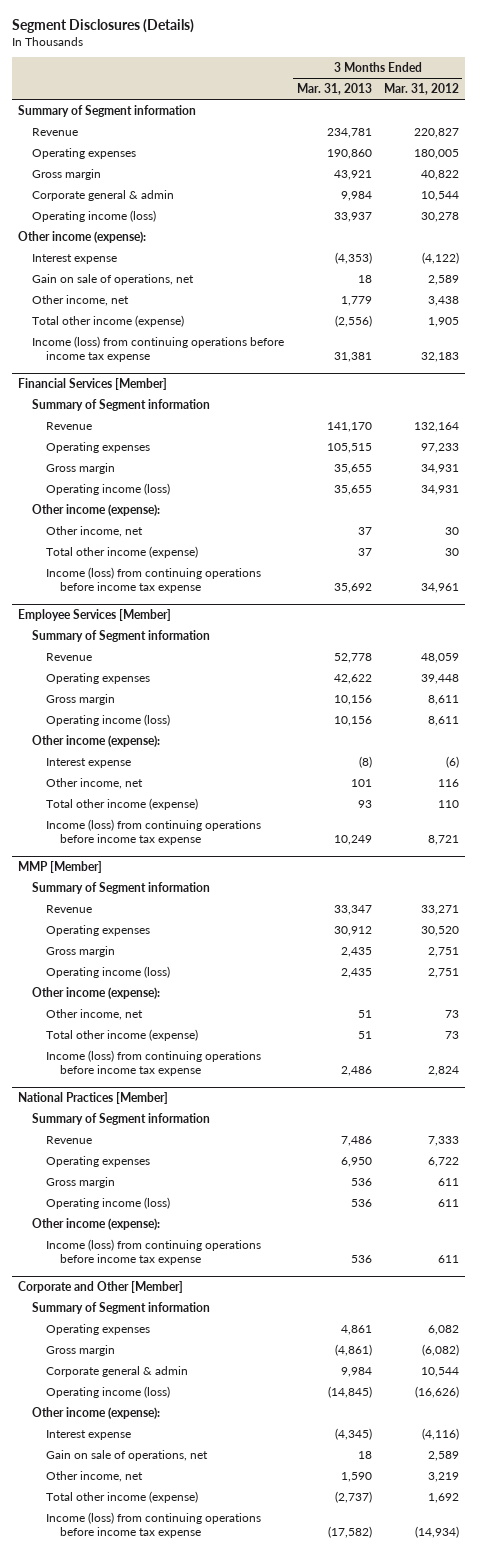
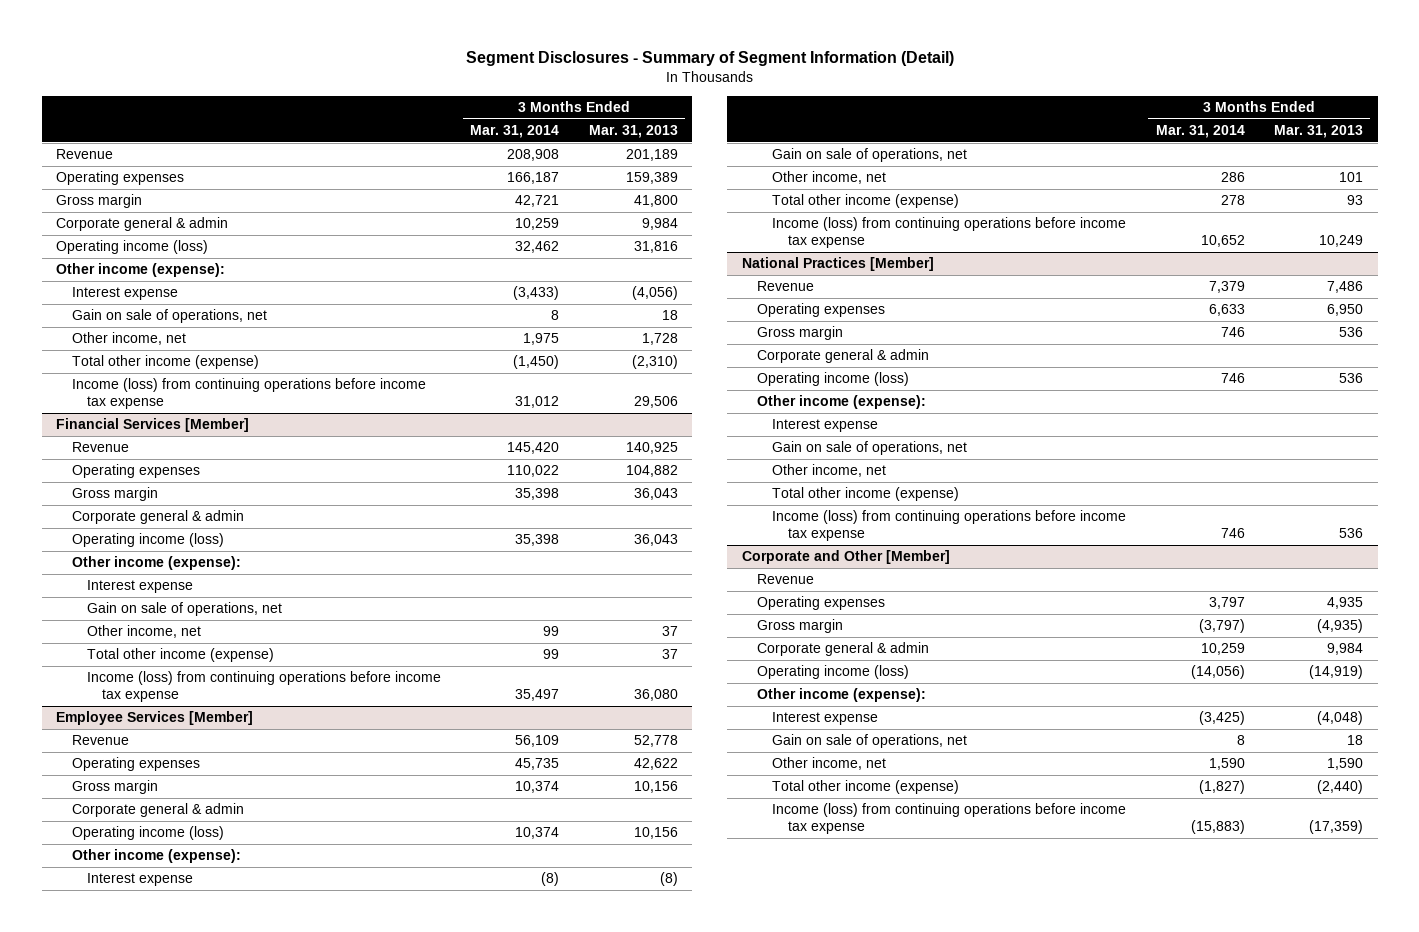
- Segment Disclosures (Details)
+ Segment Disclosures - Summary of Segment Information (Detail)
- | 3 Months Ended Mar. 31, 2013 | 3 Months Ended Mar. 31, 2012
+ | 3 Months Ended Mar. 31, 2014 | 3 Months Ended Mar. 31, 2013
- Summary of Segment information
- Revenue | 234,781 | 220,827
- Operating expenses | 190,860 | 180,005
- Gross margin | 43,921 | 40,822
+ Revenue | 208,908 | 201,189
+ Operating expenses | 166,187 | 159,389
+ Gross margin | 42,721 | 41,800
- Operating income (loss) | 33,937 | 30,278
+ Operating income (loss) | 32,462 | 31,816
- Interest expense | (4,353) | (4,122)
+ Interest expense | (3,433) | (4,056)
- Other income, net | 1,779 | 3,438
- Total other income (expense) | (2,556) | 1,905
- Income (loss) from continuing operations before income tax expense | 31,381 | 32,183
+ Other income, net | 1,975 | 1,728
+ Total other income (expense) | (1,450) | (2,310)
+ Income (loss) from continuing operations before income tax expense | 31,012 | 29,506
@ Financial Services [Member]
- Summary of Segment information
- Revenue | 141,170 | 132,164
- Operating expenses | 105,515 | 97,233
- Gross margin | 35,655 | 34,931
- Operating income (loss) | 35,655 | 34,931
+ Revenue | 145,420 | 140,925
+ Operating expenses | 110,022 | 104,882
+ Gross margin | 35,398 | 36,043
+ Corporate general & admin
+ Operating income (loss) | 35,398 | 36,043
+ Interest expense
+ Gain on sale of operations, net
- Income (loss) from continuing operations before income tax expense | 35,692 | 34,961
+ Income (loss) from continuing operations before income tax expense | 35,497 | 36,080
@ Employee Services [Member]
- Summary of Segment information
+ Corporate general & admin
+ Gain on sale of operations, net
- MMP [Member]
- Summary of Segment information
- Revenue | 33,347 | 33,271
- Operating expenses | 30,912 | 30,520
- Gross margin | 2,435 | 2,751
- Operating income (loss) | 2,435 | 2,751
- Other income (expense):
- Other income, net | 51 | 73
- Total other income (expense) | 51 | 73
- Income (loss) from continuing operations before income tax expense | 2,486 | 2,824
@ National Practices [Member]
- Summary of Segment information
+ Corporate general & admin
+ Interest expense
+ Gain on sale of operations, net
+ Other income, net
+ Total other income (expense)
@ Corporate and Other [Member]
- Summary of Segment information
- Operating expenses | 4,861 | 6,082
- Gross margin | (4,861) | (6,082)
+ Revenue
+ Operating expenses | 3,797 | 4,935
+ Gross margin | (3,797) | (4,935)
- Operating income (loss) | (14,845) | (16,626)
+ Operating income (loss) | (14,056) | (14,919)
- Interest expense | (4,345) | (4,116)
+ Interest expense | (3,425) | (4,048)
- Total other income (expense) | (2,737) | 1,692
- Income (loss) from continuing operations before income tax expense | (17,582) | (14,934)
+ Total other income (expense) | (1,827) | (2,440)
+ Income (loss) from continuing operations before income tax expense | (15,883) | (17,359)

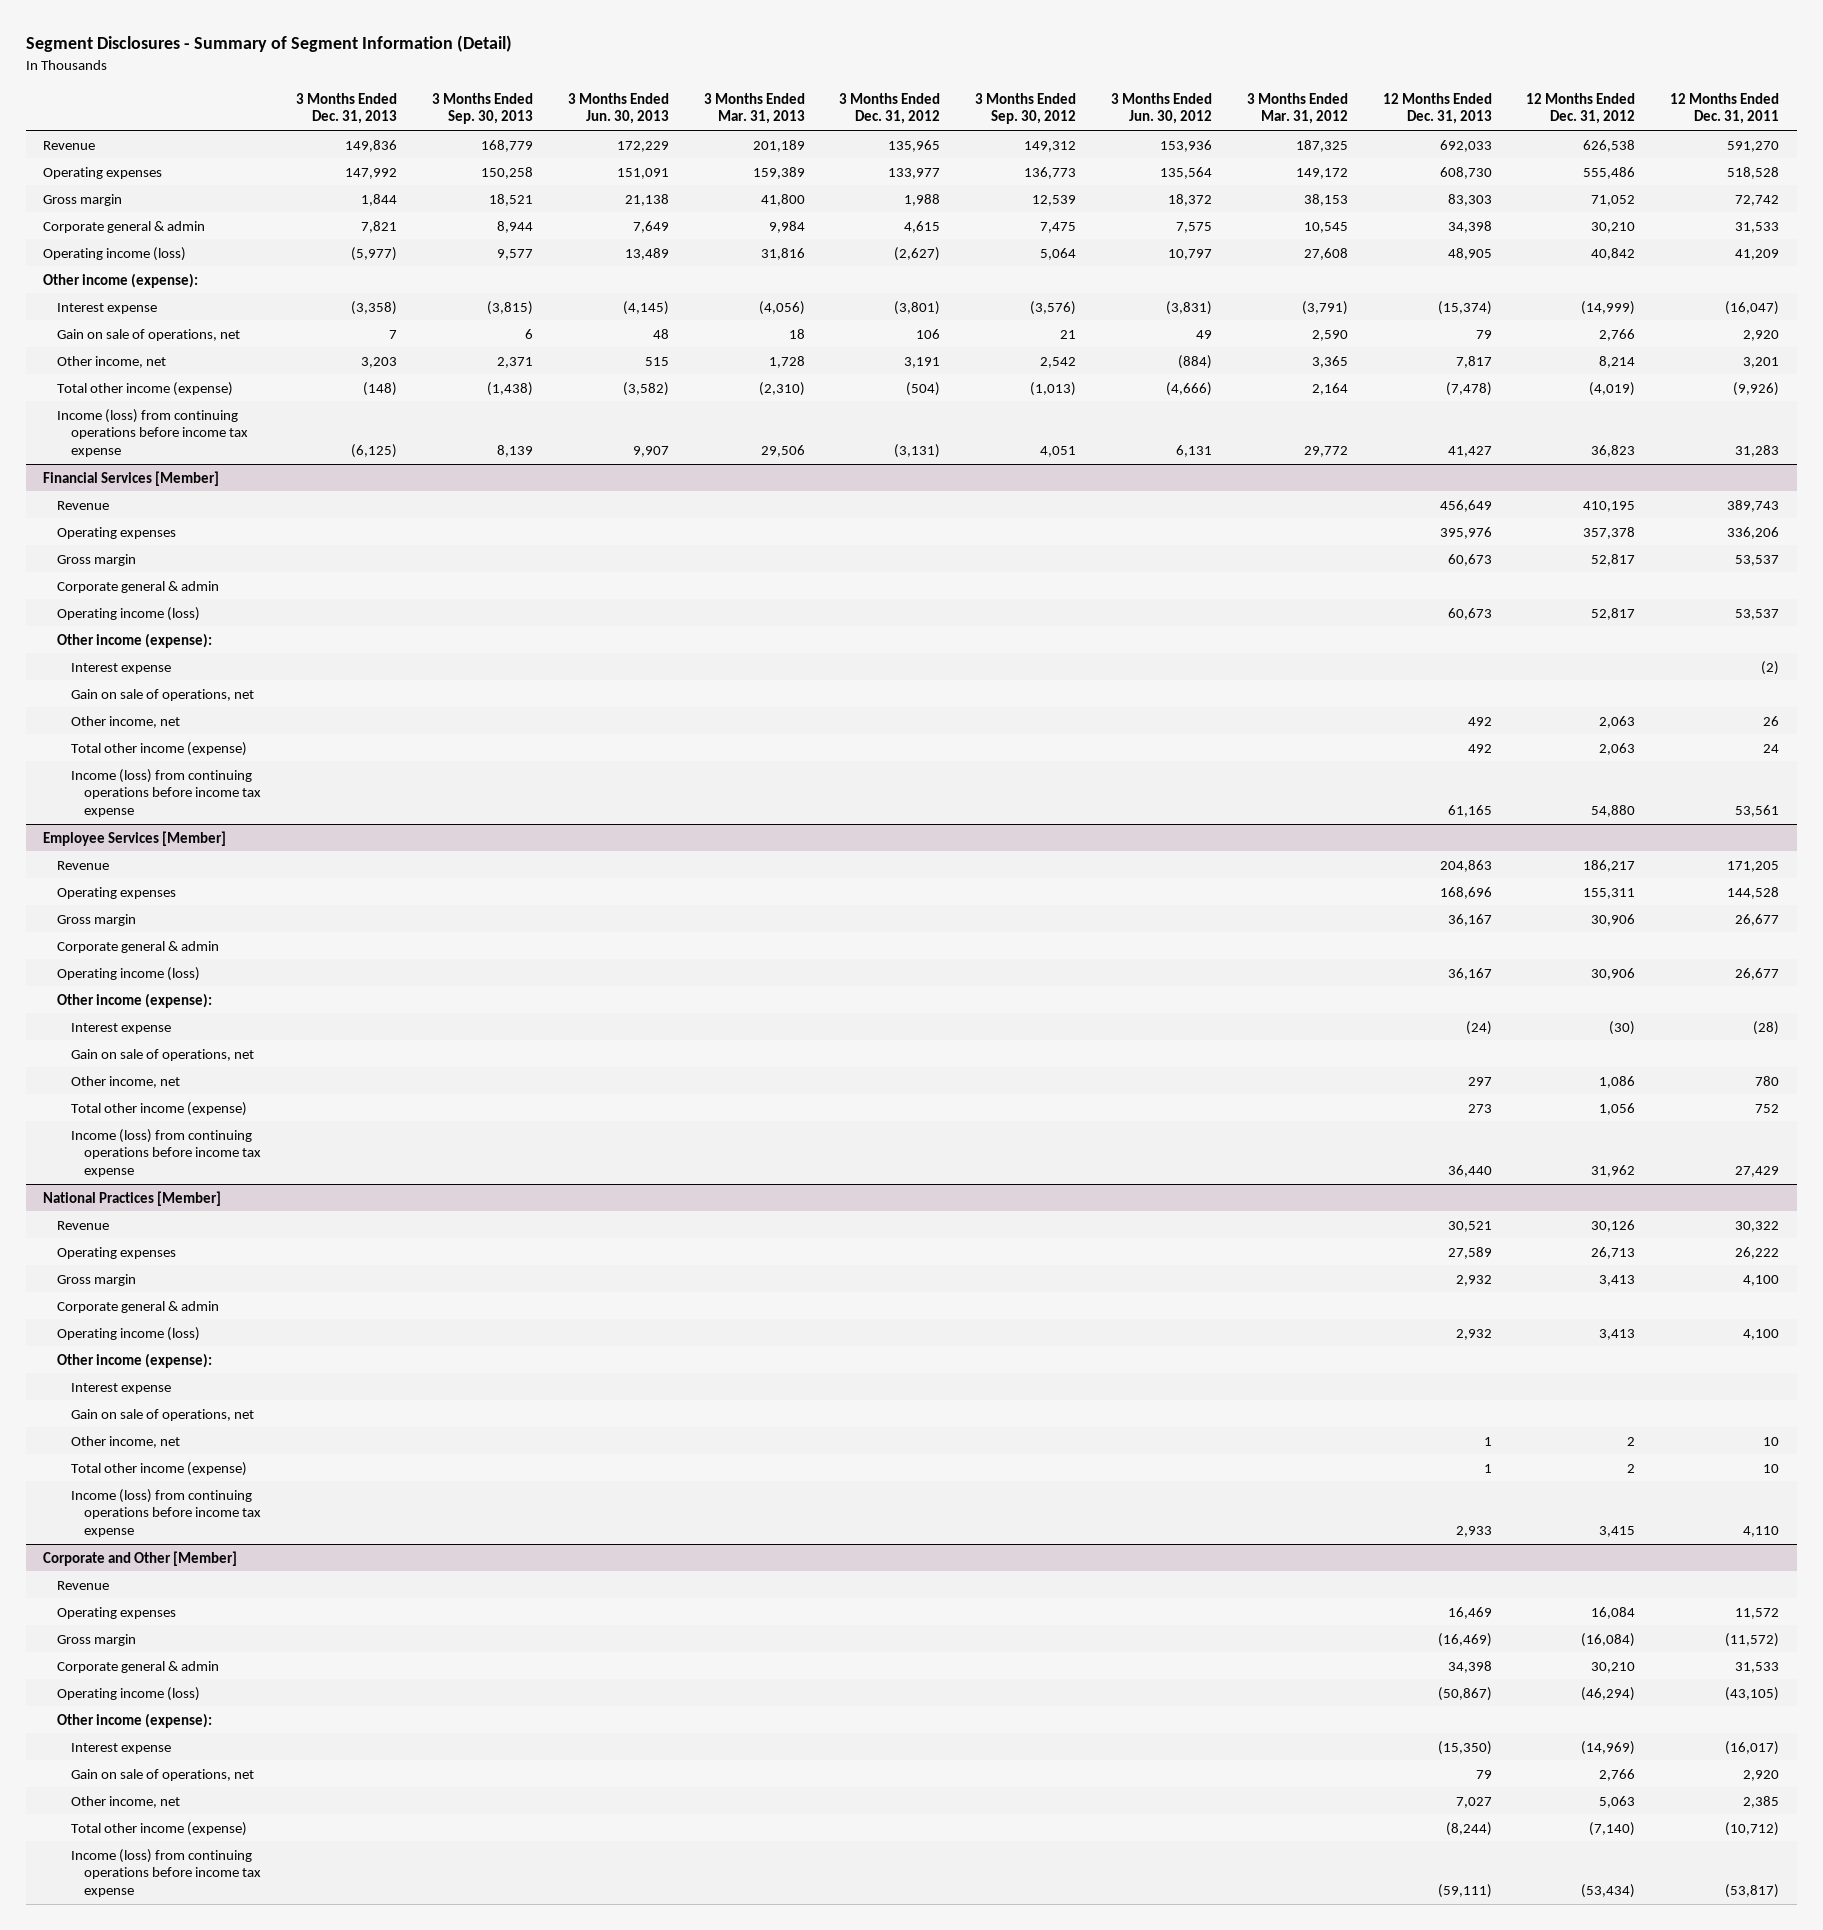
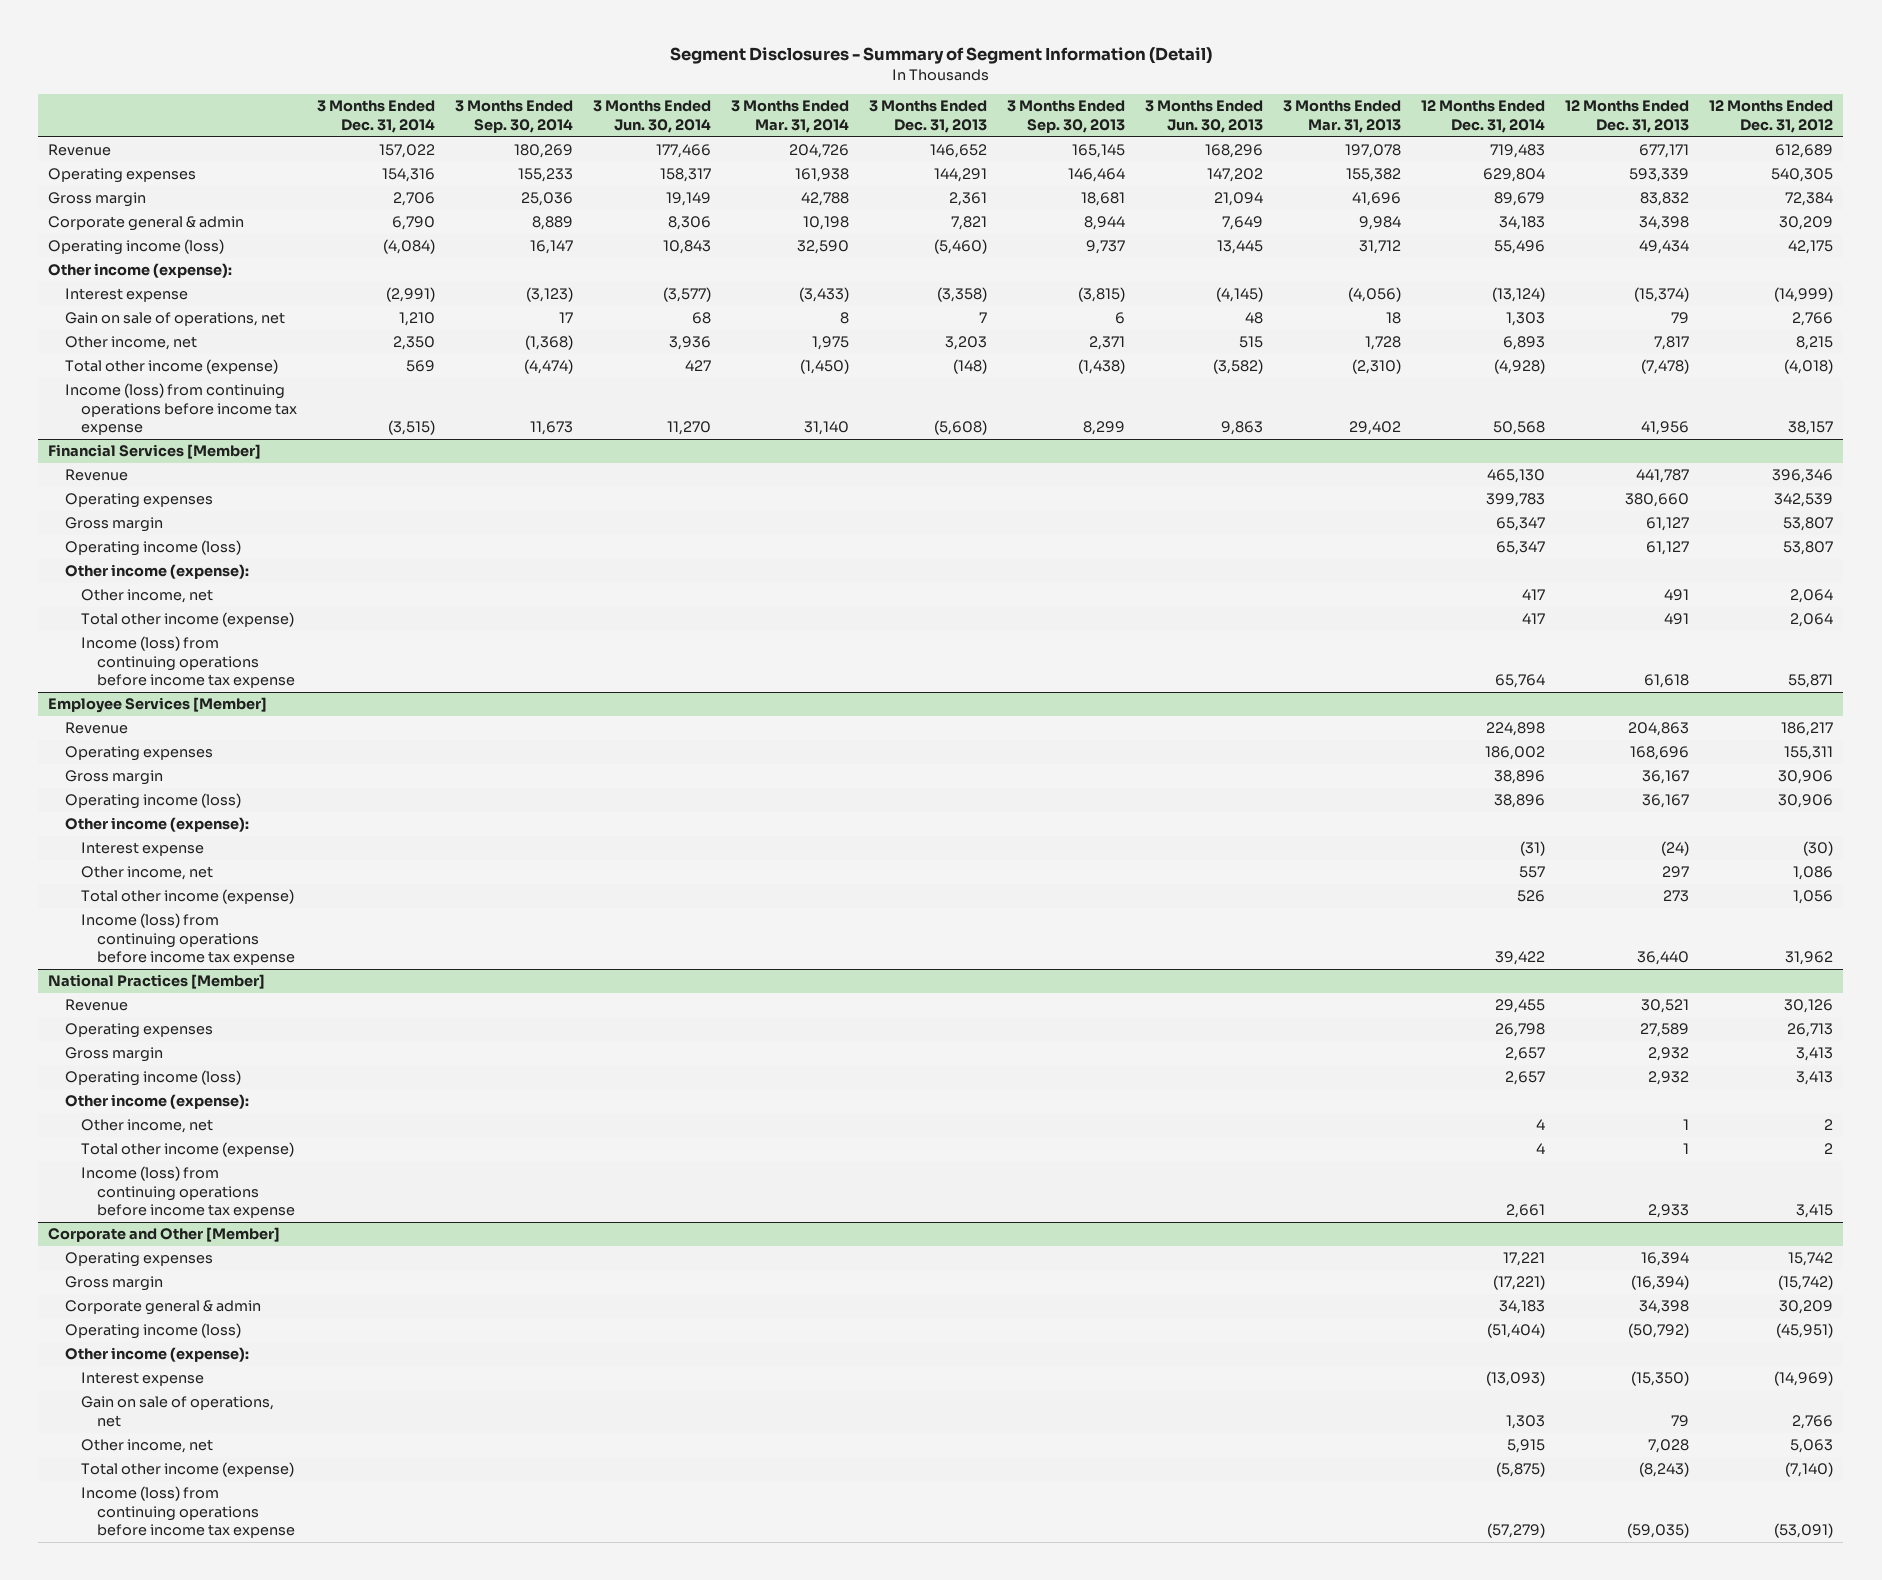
- | 3 Months Ended Dec. 31, 2013 | 3 Months Ended Sep. 30, 2013 | 3 Months Ended Jun. 30, 2013 | 3 Months Ended Mar. 31, 2013 | 3 Months Ended Dec. 31, 2012 | 3 Months Ended Sep. 30, 2012 | 3 Months Ended Jun. 30, 2012 | 3 Months Ended Mar. 31, 2012 | 12 Months Ended Dec. 31, 2013 | 12 Months Ended Dec. 31, 2012 | 12 Months Ended Dec. 31, 2011
+ | 3 Months Ended Dec. 31, 2014 | 3 Months Ended Sep. 30, 2014 | 3 Months Ended Jun. 30, 2014 | 3 Months Ended Mar. 31, 2014 | 3 Months Ended Dec. 31, 2013 | 3 Months Ended Sep. 30, 2013 | 3 Months Ended Jun. 30, 2013 | 3 Months Ended Mar. 31, 2013 | 12 Months Ended Dec. 31, 2014 | 12 Months Ended Dec. 31, 2013 | 12 Months Ended Dec. 31, 2012
- Revenue | 149,836 | 168,779 | 172,229 | 201,189 | 135,965 | 149,312 | 153,936 | 187,325 | 692,033 | 626,538 | 591,270
- Operating expenses | 147,992 | 150,258 | 151,091 | 159,389 | 133,977 | 136,773 | 135,564 | 149,172 | 608,730 | 555,486 | 518,528
- Gross margin | 1,844 | 18,521 | 21,138 | 41,800 | 1,988 | 12,539 | 18,372 | 38,153 | 83,303 | 71,052 | 72,742
- Corporate general & admin | 7,821 | 8,944 | 7,649 | 9,984 | 4,615 | 7,475 | 7,575 | 10,545 | 34,398 | 30,210 | 31,533
- Operating income (loss) | (5,977) | 9,577 | 13,489 | 31,816 | (2,627) | 5,064 | 10,797 | 27,608 | 48,905 | 40,842 | 41,209
+ Revenue | 157,022 | 180,269 | 177,466 | 204,726 | 146,652 | 165,145 | 168,296 | 197,078 | 719,483 | 677,171 | 612,689
+ Operating expenses | 154,316 | 155,233 | 158,317 | 161,938 | 144,291 | 146,464 | 147,202 | 155,382 | 629,804 | 593,339 | 540,305
+ Gross margin | 2,706 | 25,036 | 19,149 | 42,788 | 2,361 | 18,681 | 21,094 | 41,696 | 89,679 | 83,832 | 72,384
+ Corporate general & admin | 6,790 | 8,889 | 8,306 | 10,198 | 7,821 | 8,944 | 7,649 | 9,984 | 34,183 | 34,398 | 30,209
+ Operating income (loss) | (4,084) | 16,147 | 10,843 | 32,590 | (5,460) | 9,737 | 13,445 | 31,712 | 55,496 | 49,434 | 42,175
- Other income, net | 3,203 | 2,371 | 515 | 1,728 | 3,191 | 2,542 | (884) | 3,365 | 7,817 | 8,214 | 3,201
- Total other income (expense) | (148) | (1,438) | (3,582) | (2,310) | (504) | (1,013) | (4,666) | 2,164 | (7,478) | (4,019) | (9,926)
- Income (loss) from continuing operations before income tax expense | (6,125) | 8,139 | 9,907 | 29,506 | (3,131) | 4,051 | 6,131 | 29,772 | 41,427 | 36,823 | 31,283
+ Other income, net | 2,350 | (1,368) | 3,936 | 1,975 | 3,203 | 2,371 | 515 | 1,728 | 6,893 | 7,817 | 8,215
+ Total other income (expense) | 569 | (4,474) | 427 | (1,450) | (148) | (1,438) | (3,582) | (2,310) | (4,928) | (7,478) | (4,018)
+ Income (loss) from continuing operations before income tax expense | (3,515) | 11,673 | 11,270 | 31,140 | (5,608) | 8,299 | 9,863 | 29,402 | 50,568 | 41,956 | 38,157
@ Financial Services [Member]
- Revenue | | | | | | | | | 456,649 | 410,195 | 389,743
- Operating expenses | | | | | | | | | 395,976 | 357,378 | 336,206
- Gross margin | | | | | | | | | 60,673 | 52,817 | 53,537
- Corporate general & admin
- Operating income (loss) | | | | | | | | | 60,673 | 52,817 | 53,537
+ Revenue | | | | | | | | | 465,130 | 441,787 | 396,346
+ Operating expenses | | | | | | | | | 399,783 | 380,660 | 342,539
+ Gross margin | | | | | | | | | 65,347 | 61,127 | 53,807
+ Operating income (loss) | | | | | | | | | 65,347 | 61,127 | 53,807
- Interest expense | | | | | | | | | | | (2)
- Gain on sale of operations, net
- Other income, net | | | | | | | | | 492 | 2,063 | 26
- Total other income (expense) | | | | | | | | | 492 | 2,063 | 24
- Income (loss) from continuing operations before income tax expense | | | | | | | | | 61,165 | 54,880 | 53,561
+ Other income, net | | | | | | | | | 417 | 491 | 2,064
+ Total other income (expense) | | | | | | | | | 417 | 491 | 2,064
+ Income (loss) from continuing operations before income tax expense | | | | | | | | | 65,764 | 61,618 | 55,871
@ Employee Services [Member]
- Corporate general & admin
- Gain on sale of operations, net
@ National Practices [Member]
- Corporate general & admin
- Interest expense
- Gain on sale of operations, net
@ Corporate and Other [Member]
- Revenue
- Operating expenses | | | | | | | | | 16,469 | 16,084 | 11,572
- Gross margin | | | | | | | | | (16,469) | (16,084) | (11,572)
- Corporate general & admin | | | | | | | | | 34,398 | 30,210 | 31,533
- Operating income (loss) | | | | | | | | | (50,867) | (46,294) | (43,105)
+ Operating expenses | | | | | | | | | 17,221 | 16,394 | 15,742
+ Gross margin | | | | | | | | | (17,221) | (16,394) | (15,742)
+ Corporate general & admin | | | | | | | | | 34,183 | 34,398 | 30,209
+ Operating income (loss) | | | | | | | | | (51,404) | (50,792) | (45,951)
- Other income, net | | | | | | | | | 7,027 | 5,063 | 2,385
- Total other income (expense) | | | | | | | | | (8,244) | (7,140) | (10,712)
- Income (loss) from continuing operations before income tax expense | | | | | | | | | (59,111) | (53,434) | (53,817)
+ Other income, net | | | | | | | | | 5,915 | 7,028 | 5,063
+ Total other income (expense) | | | | | | | | | (5,875) | (8,243) | (7,140)
+ Income (loss) from continuing operations before income tax expense | | | | | | | | | (57,279) | (59,035) | (53,091)

